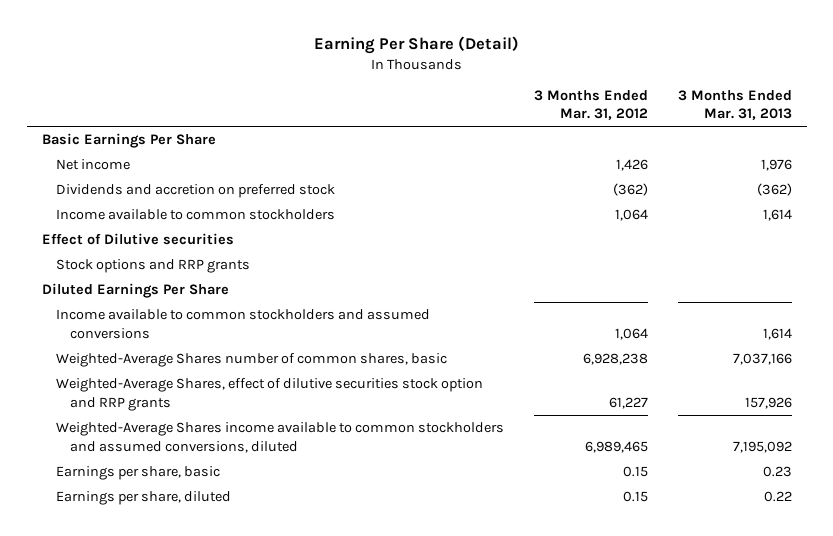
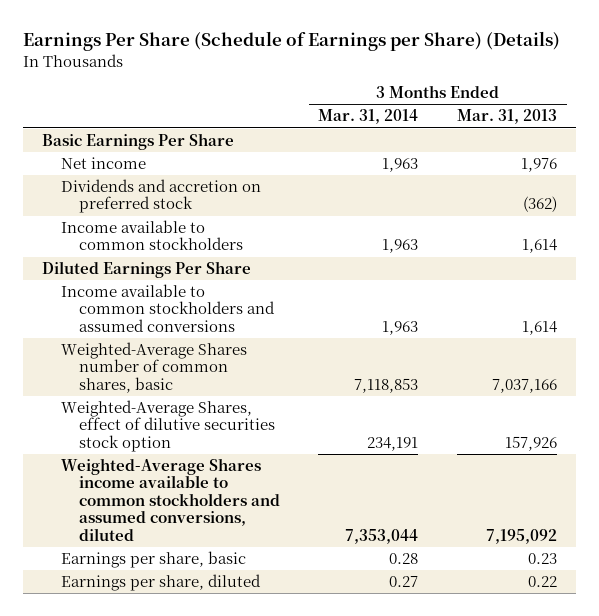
- Earning Per Share (Detail)
+ Earnings Per Share (Schedule of Earnings per Share) (Details)
- | 3 Months Ended Mar. 31, 2012 | 3 Months Ended Mar. 31, 2013
+ | 3 Months Ended Mar. 31, 2014 | 3 Months Ended Mar. 31, 2013
- Effect of Dilutive securities
- Stock options and RRP grants
- Weighted-Average Shares, effect of dilutive securities stock option and RRP grants | 61,227 | 157,926
+ Weighted-Average Shares, effect of dilutive securities stock option | 234,191 | 157,926

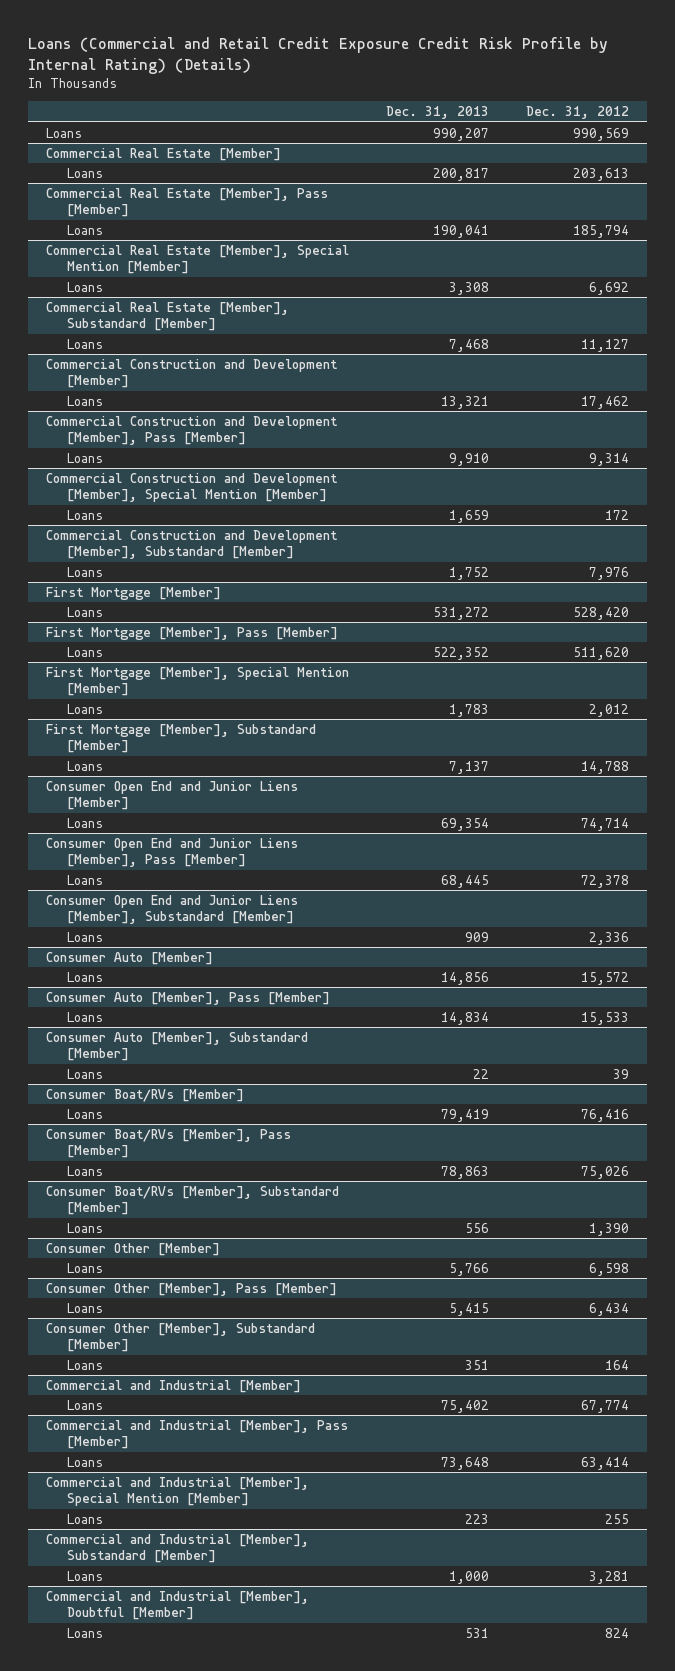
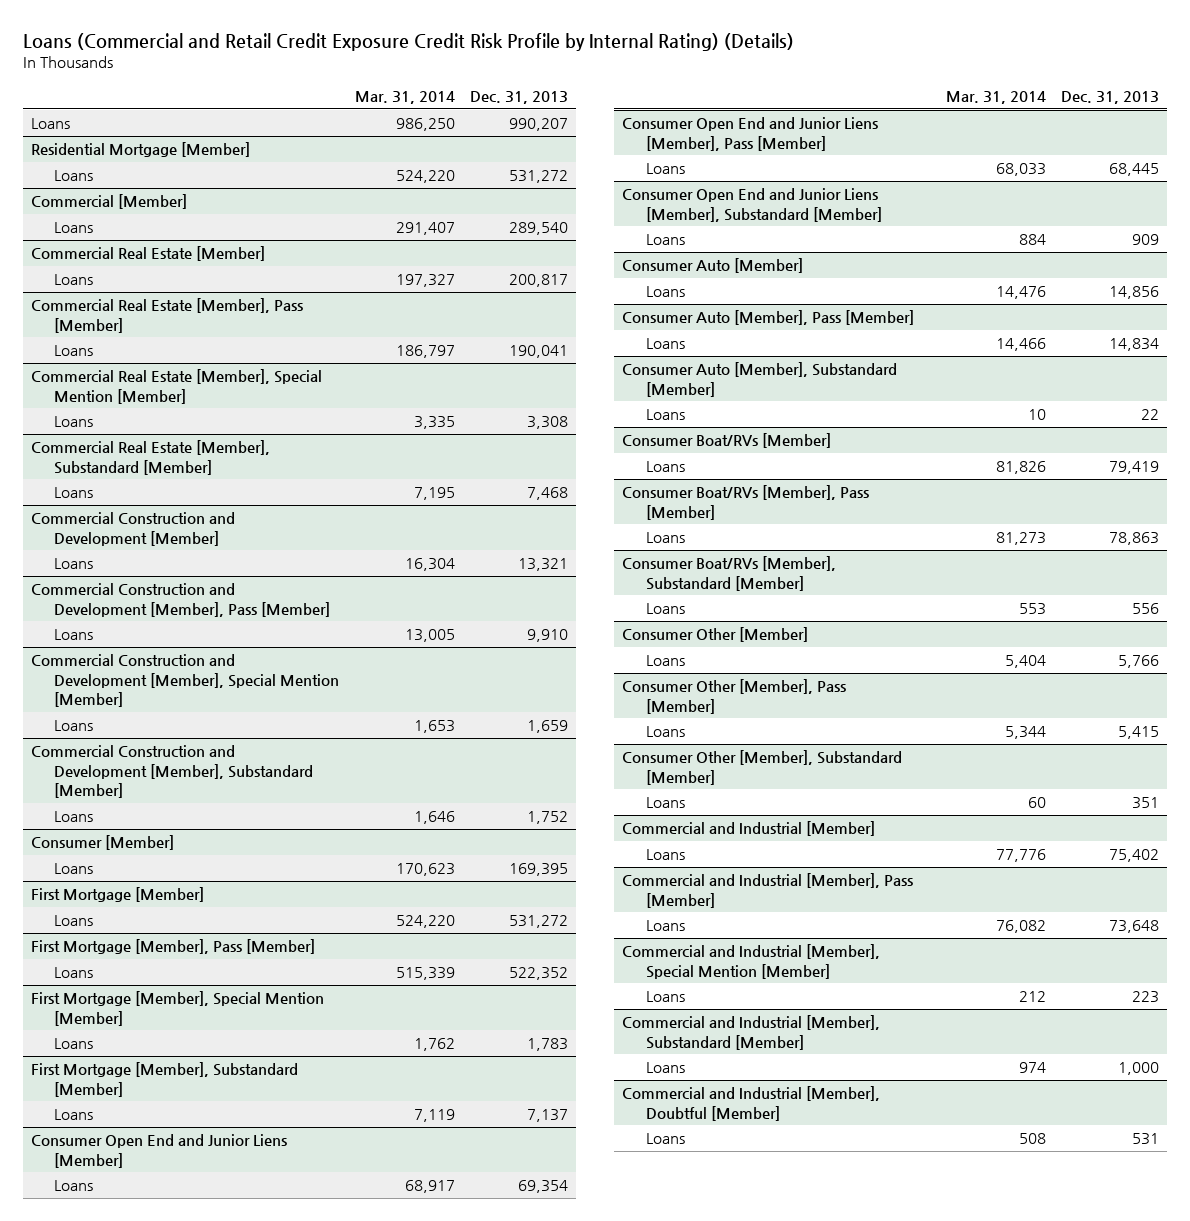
- | Dec. 31, 2013 | Dec. 31, 2012
+ | Mar. 31, 2014 | Dec. 31, 2013
+ Residential Mortgage [Member]
+ Loans | 524,220 | 531,272
+ Commercial [Member]
+ Loans | 291,407 | 289,540
+ Consumer [Member]
+ Loans | 170,623 | 169,395

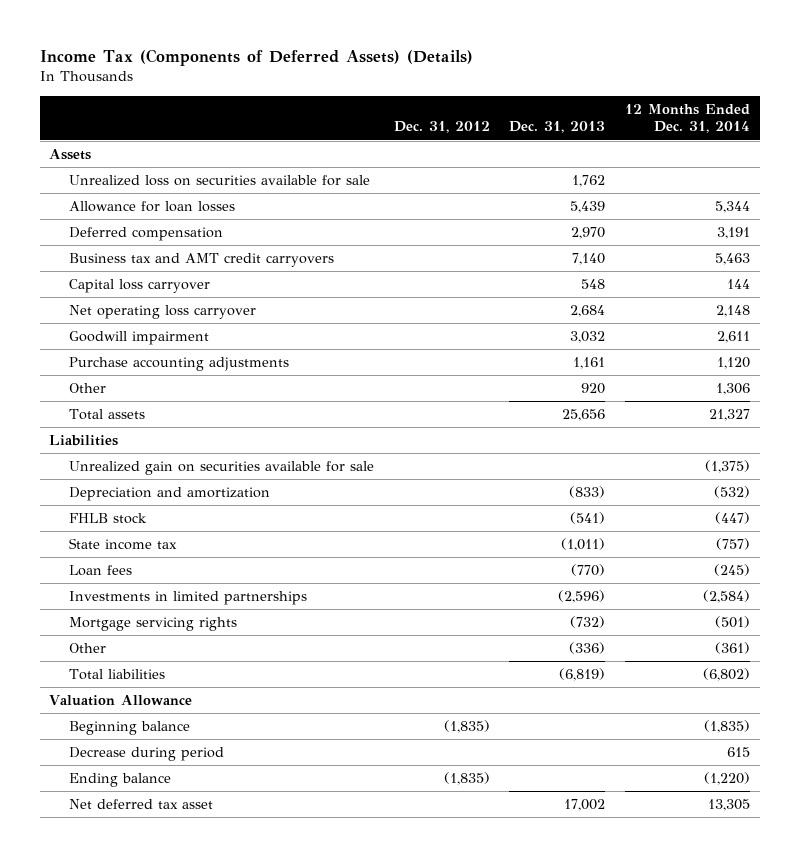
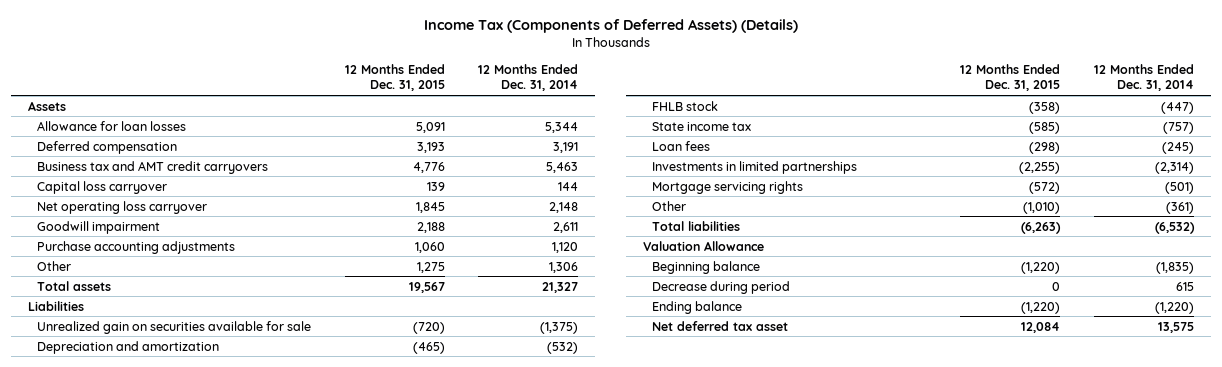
- | Dec. 31, 2012 | Dec. 31, 2013 | 12 Months Ended Dec. 31, 2014
+ | 12 Months Ended Dec. 31, 2015 | 12 Months Ended Dec. 31, 2014
- Unrealized loss on securities available for sale | | 1,762 |
- Investments in limited partnerships | | (2,596) | (2,584)
+ Investments in limited partnerships | (2,255) | (2,314)
- Total liabilities | | (6,819) | (6,802)
+ Total liabilities | (6,263) | (6,532)
- Net deferred tax asset | | 17,002 | 13,305
+ Net deferred tax asset | 12,084 | 13,575

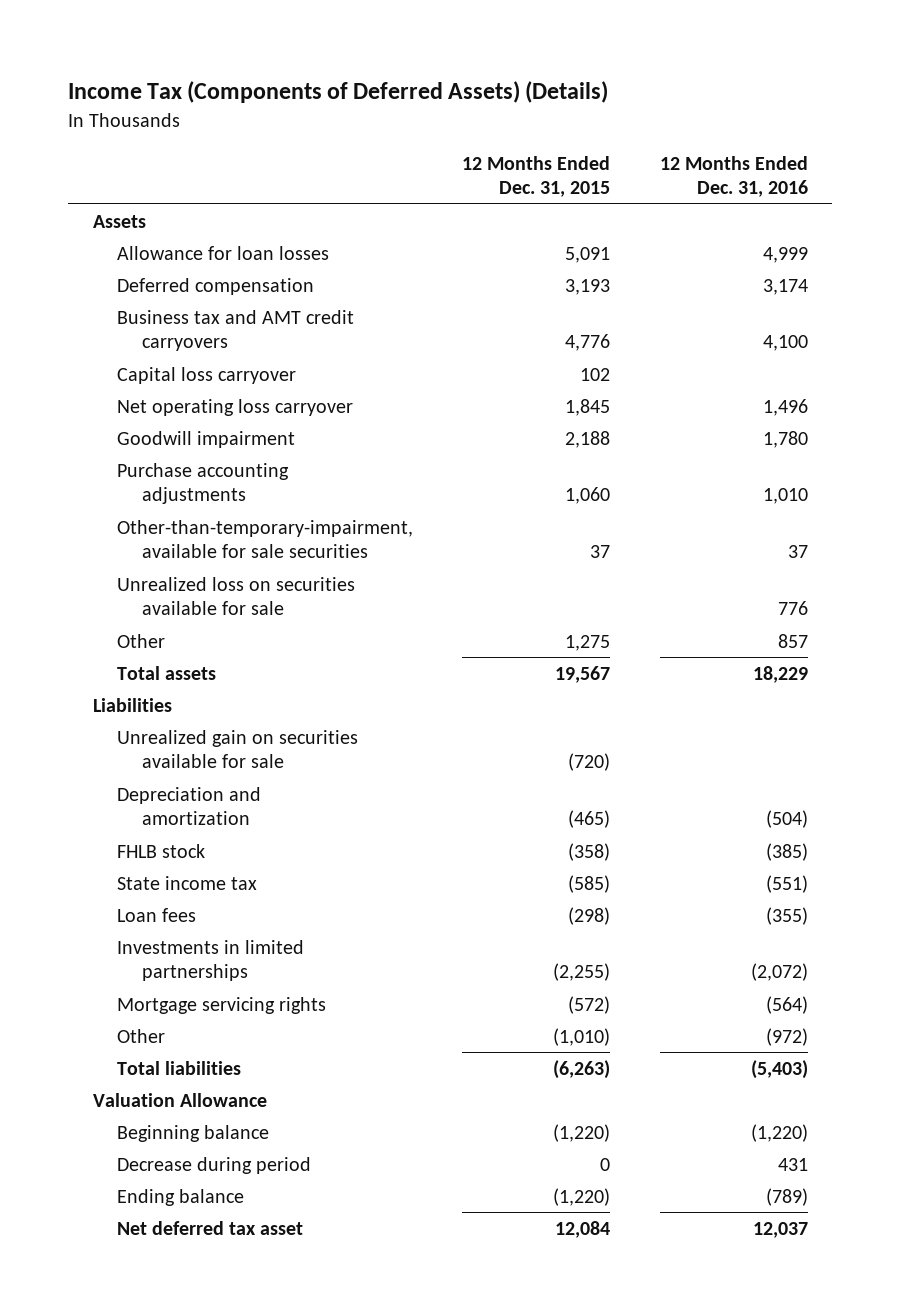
- | 12 Months Ended Dec. 31, 2015 | 12 Months Ended Dec. 31, 2014
+ | 12 Months Ended Dec. 31, 2015 | 12 Months Ended Dec. 31, 2016
- Capital loss carryover | 139 | 144
+ Capital loss carryover | 102 |
+ Other-than-temporary-impairment, available for sale securities | 37 | 37
+ Unrealized loss on securities available for sale | | 776

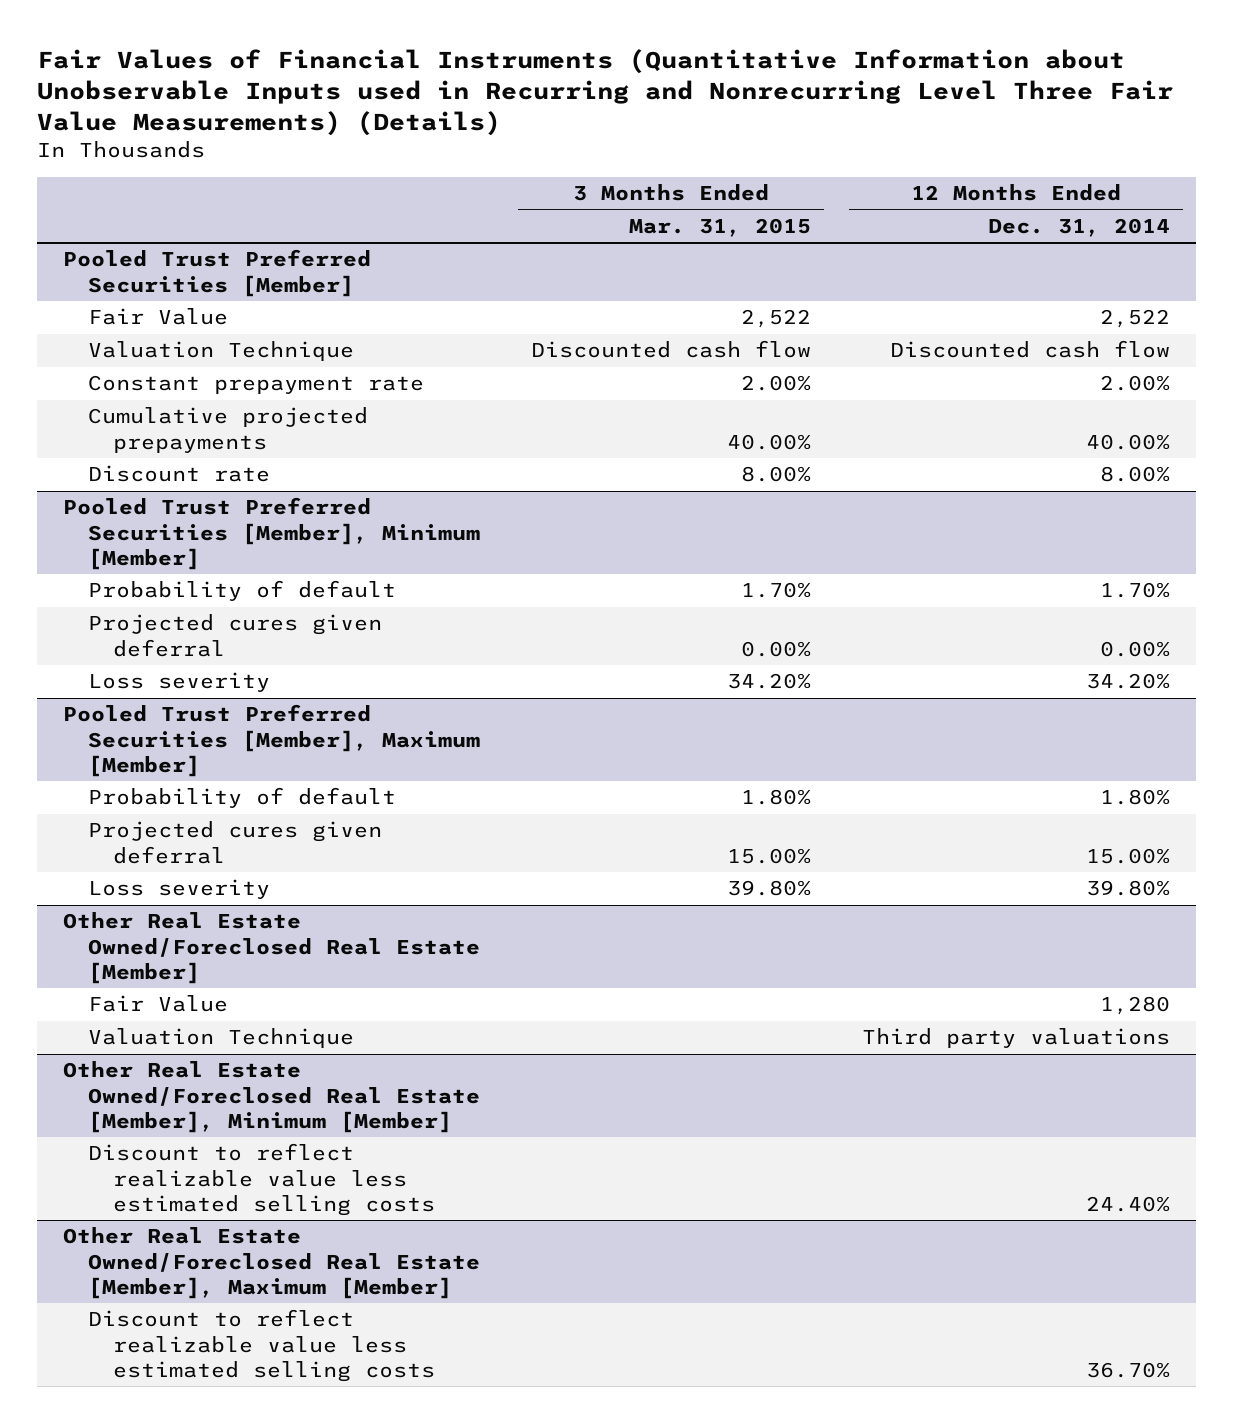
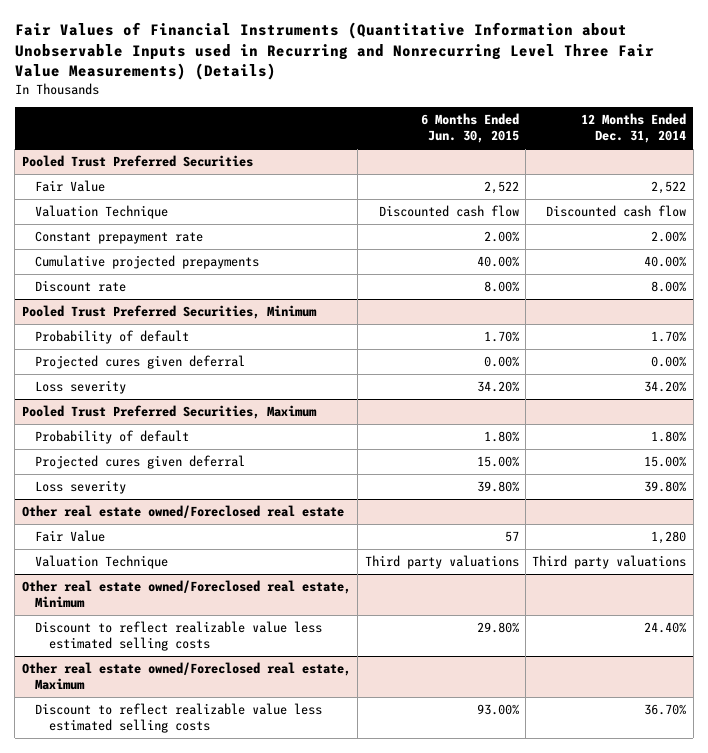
- | 3 Months Ended Mar. 31, 2015 | 12 Months Ended Dec. 31, 2014
+ | 6 Months Ended Jun. 30, 2015 | 12 Months Ended Dec. 31, 2014
- Pooled Trust Preferred Securities [Member]
+ Pooled Trust Preferred Securities
- Pooled Trust Preferred Securities [Member], Minimum [Member]
+ Pooled Trust Preferred Securities, Minimum
- Pooled Trust Preferred Securities [Member], Maximum [Member]
+ Pooled Trust Preferred Securities, Maximum
- Other Real Estate Owned/Foreclosed Real Estate [Member]
+ Other real estate owned/Foreclosed real estate
- Other Real Estate Owned/Foreclosed Real Estate [Member], Minimum [Member]
+ Other real estate owned/Foreclosed real estate, Minimum
- Other Real Estate Owned/Foreclosed Real Estate [Member], Maximum [Member]
+ Other real estate owned/Foreclosed real estate, Maximum

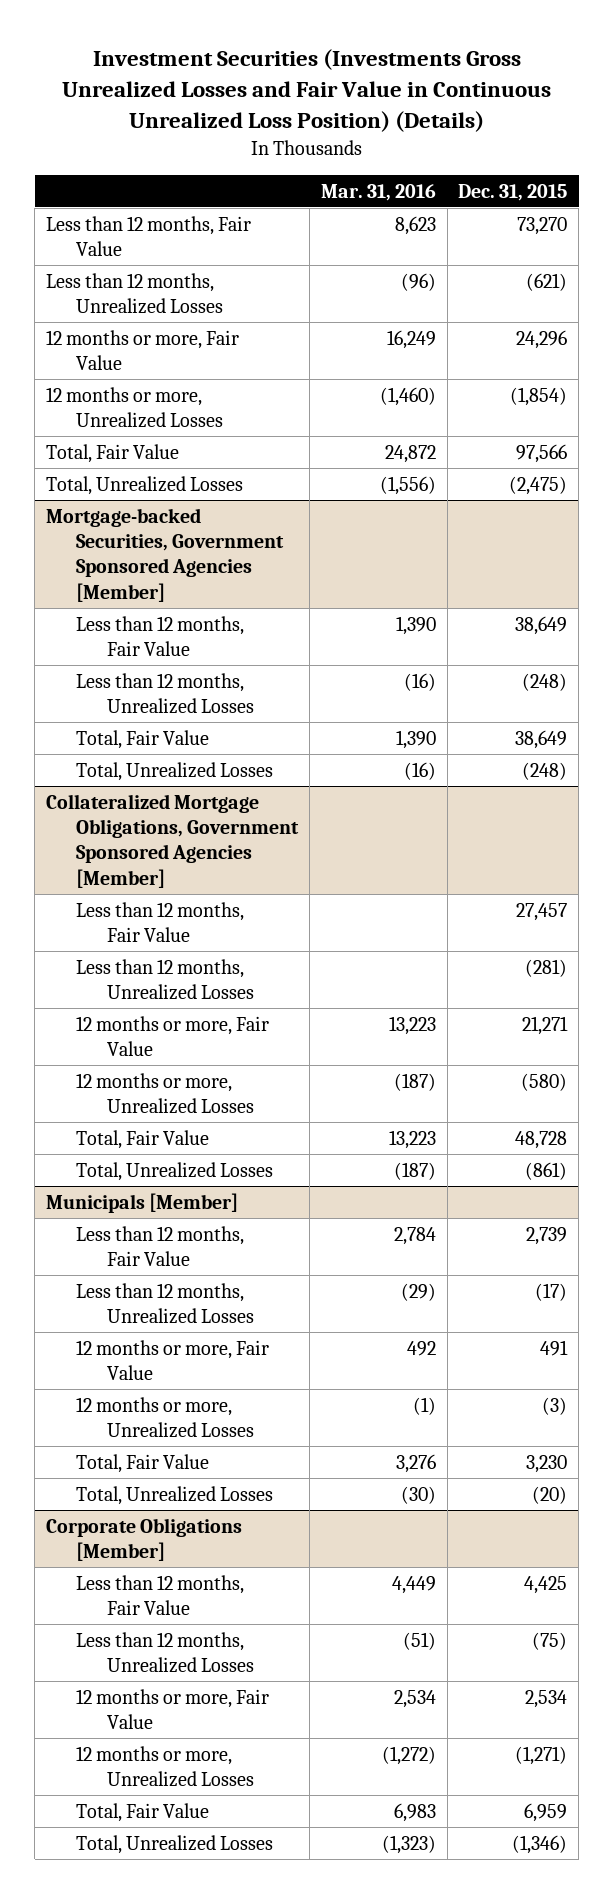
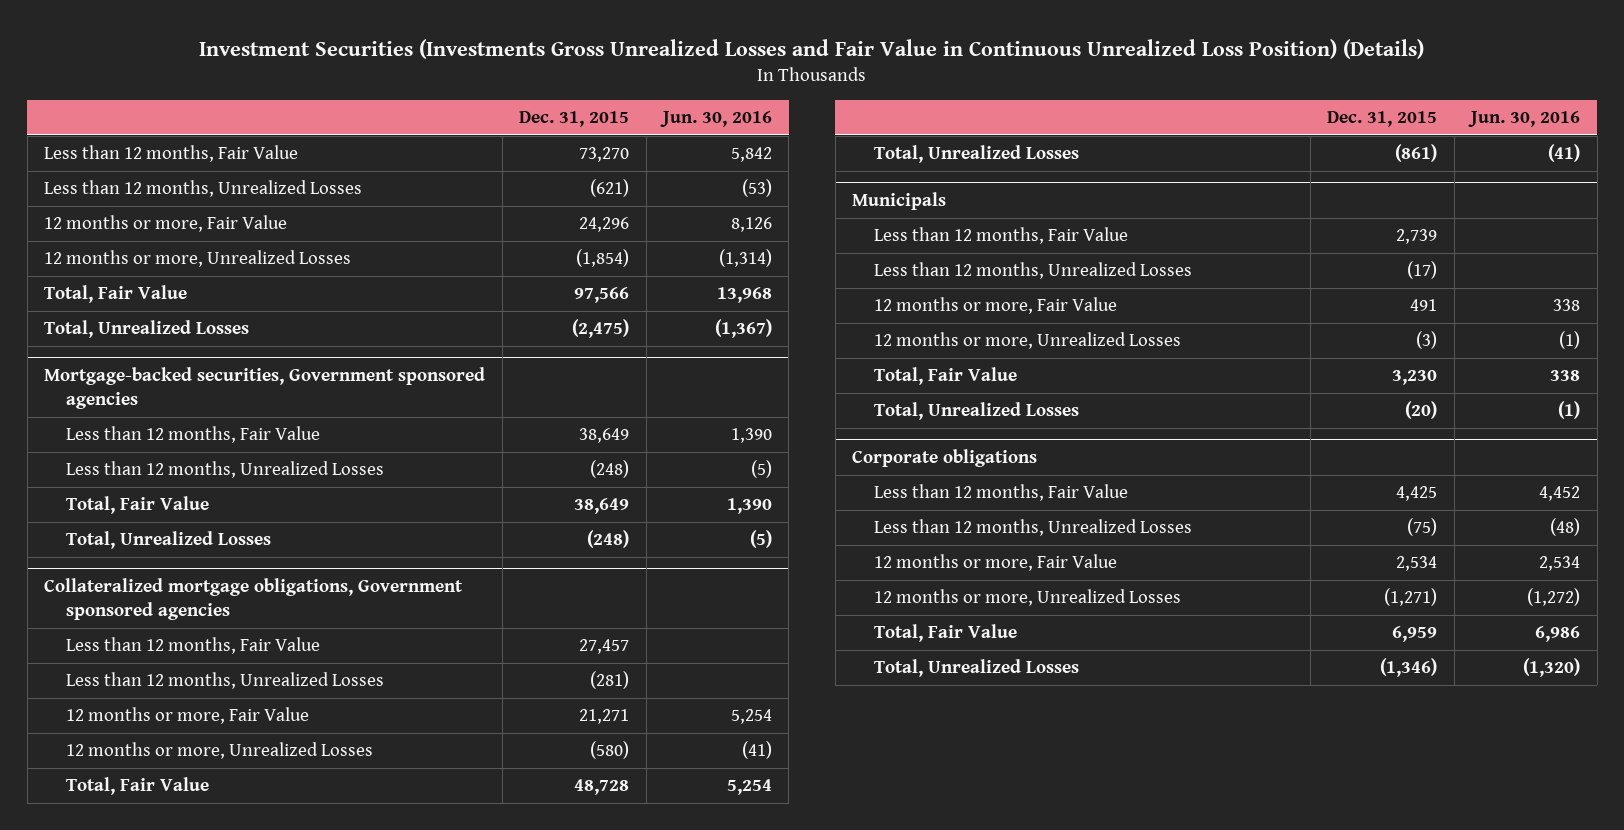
- | Mar. 31, 2016 | Dec. 31, 2015
+ | Dec. 31, 2015 | Jun. 30, 2016
- Mortgage-backed Securities, Government Sponsored Agencies [Member]
+ Mortgage-backed securities, Government sponsored agencies
- Collateralized Mortgage Obligations, Government Sponsored Agencies [Member]
+ Collateralized mortgage obligations, Government sponsored agencies
- Municipals [Member]
+ Municipals
- Corporate Obligations [Member]
+ Corporate obligations

